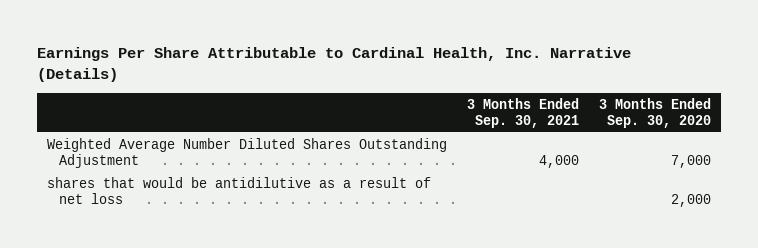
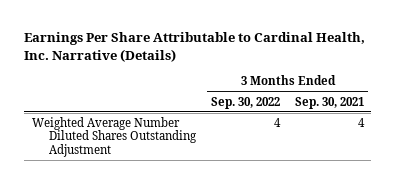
- | 3 Months Ended Sep. 30, 2021 | 3 Months Ended Sep. 30, 2020
+ | 3 Months Ended Sep. 30, 2022 | 3 Months Ended Sep. 30, 2021
- Weighted Average Number Diluted Shares Outstanding Adjustment | 4,000 | 7,000
- shares that would be antidilutive as a result of net loss | | 2,000
+ Weighted Average Number Diluted Shares Outstanding Adjustment | 4 | 4

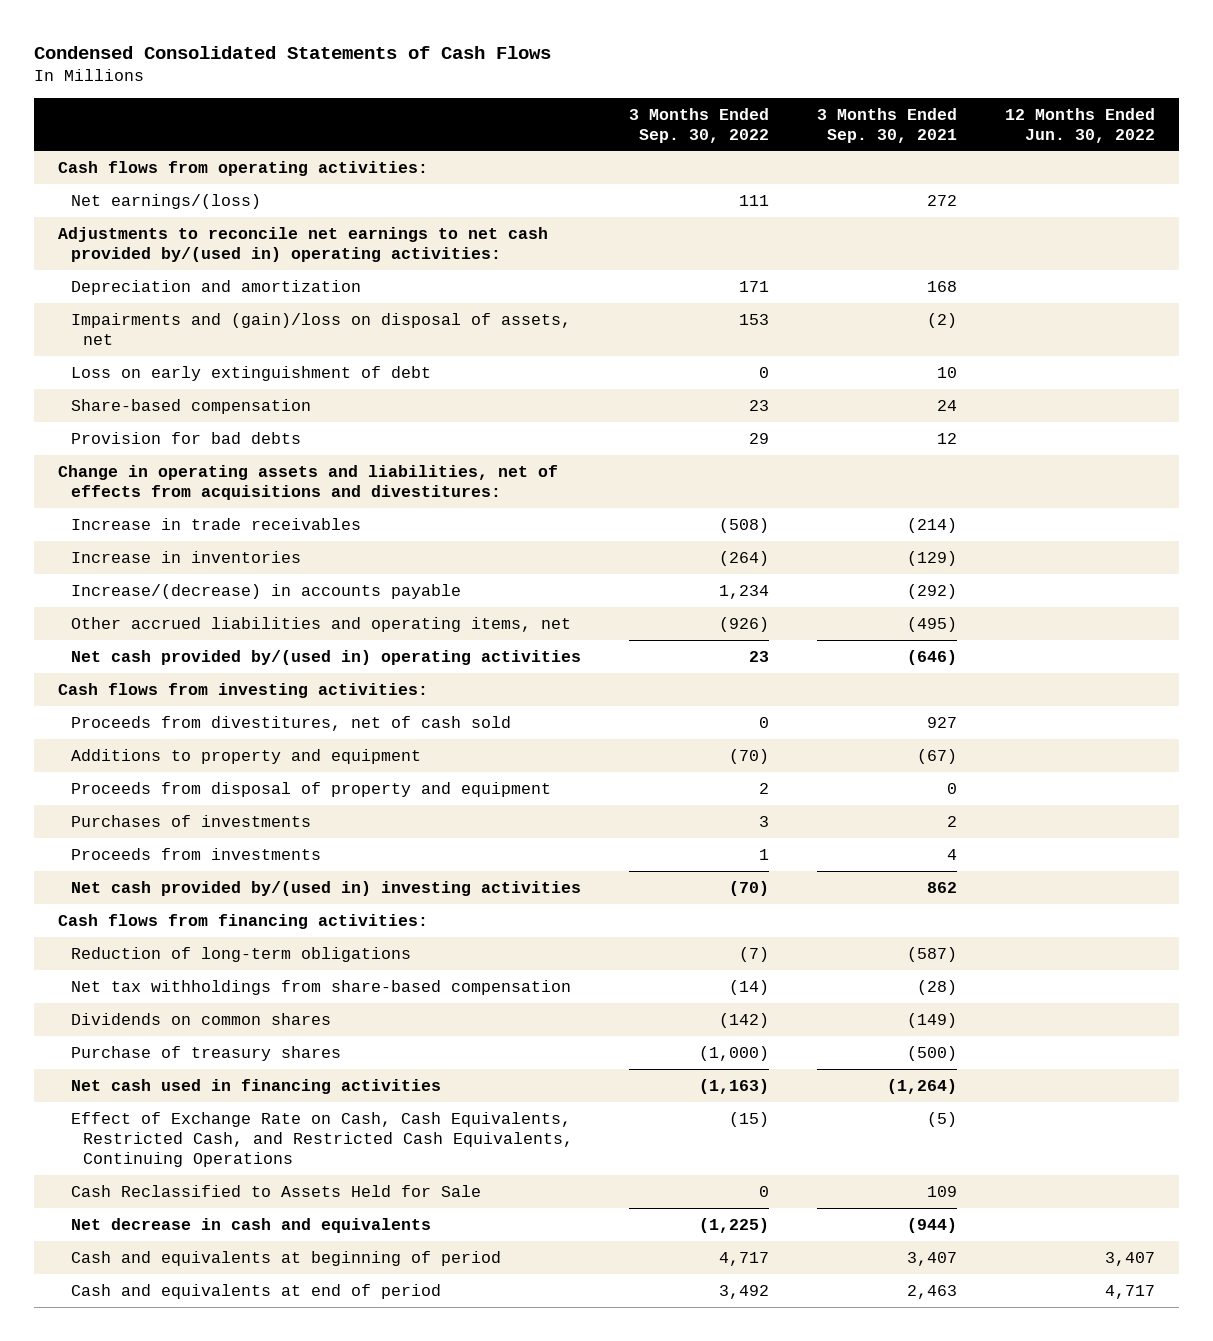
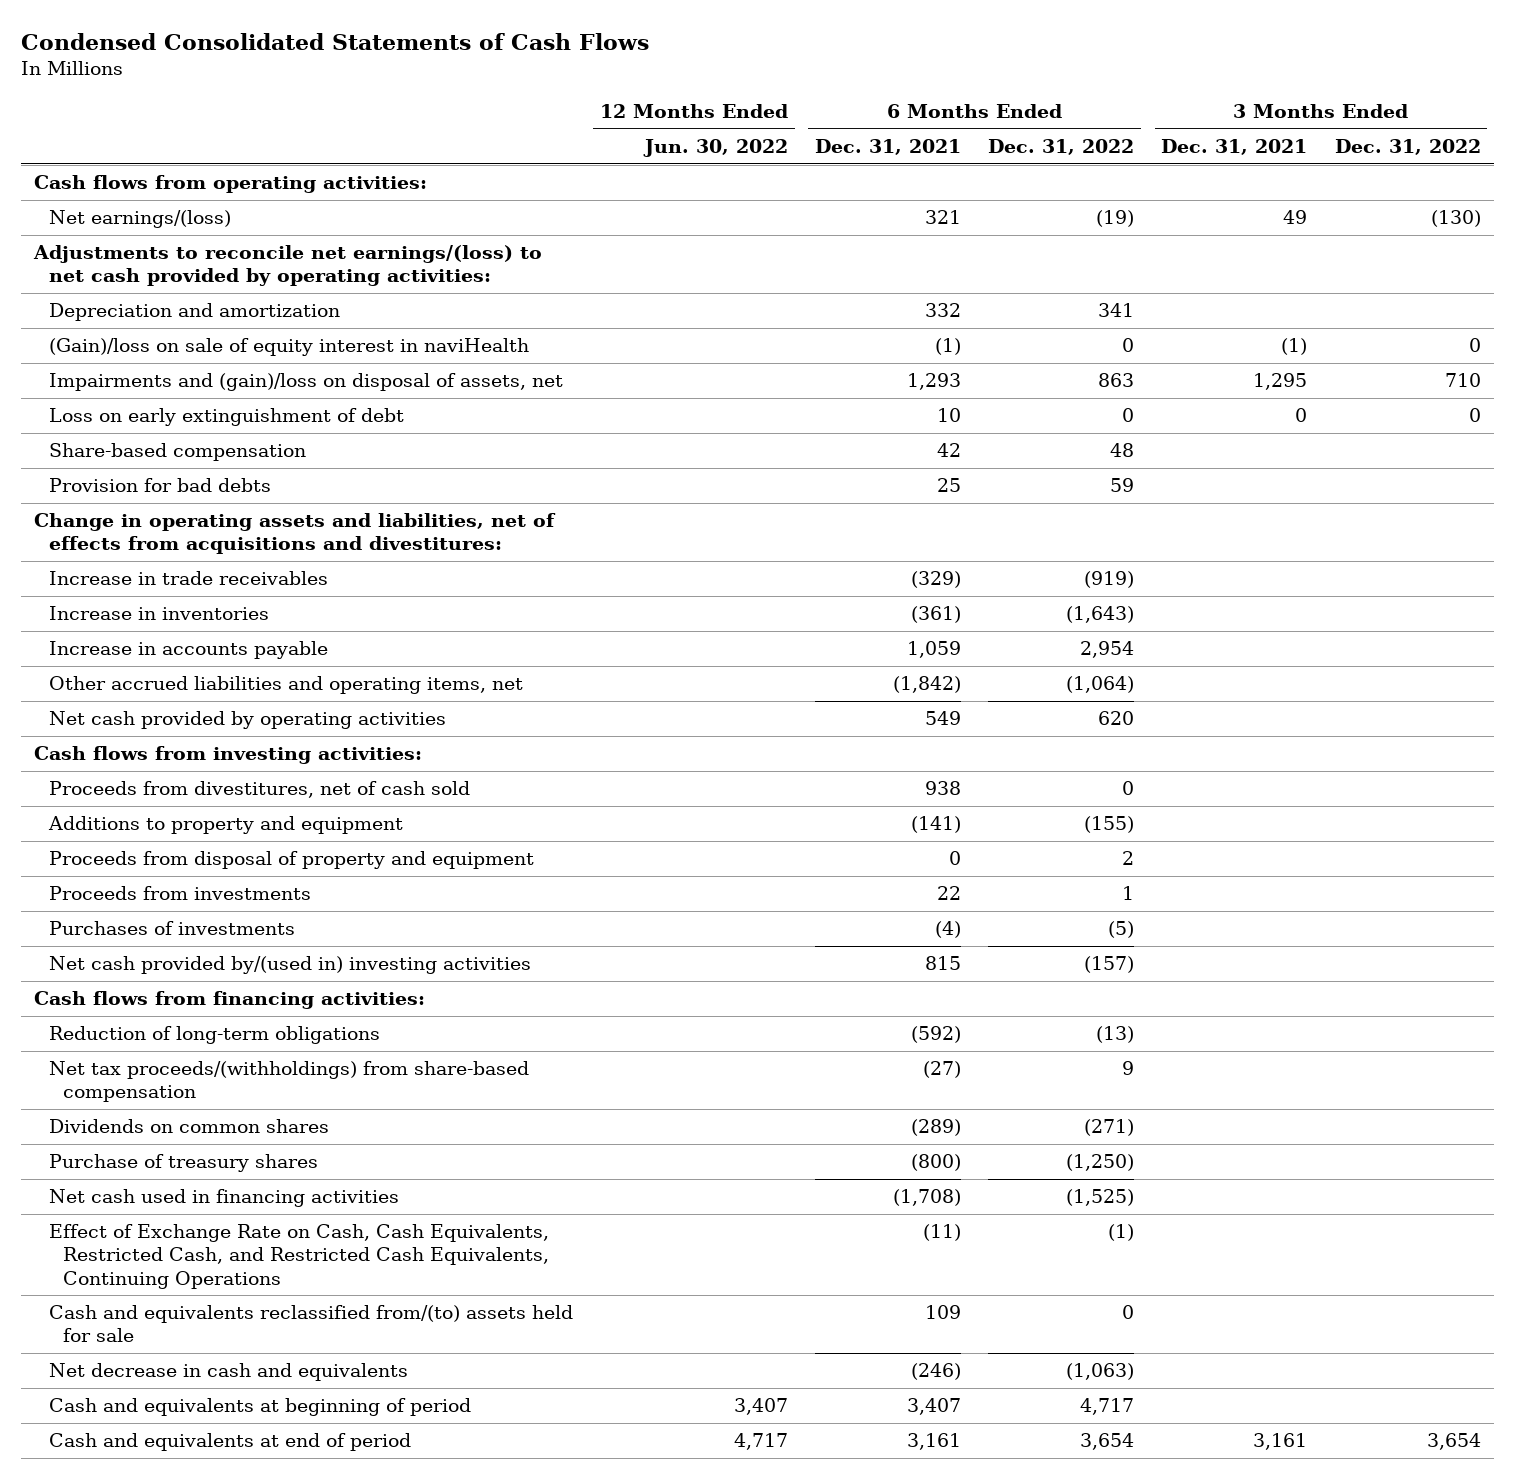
- | 3 Months Ended Sep. 30, 2022 | 3 Months Ended Sep. 30, 2021 | 12 Months Ended Jun. 30, 2022
+ | 12 Months Ended Jun. 30, 2022 | 6 Months Ended Dec. 31, 2021 | 6 Months Ended Dec. 31, 2022 | 3 Months Ended Dec. 31, 2021 | 3 Months Ended Dec. 31, 2022
- Adjustments to reconcile net earnings to net cash provided by/(used in) operating activities:
+ Adjustments to reconcile net earnings/(loss) to net cash provided by operating activities:
+ (Gain)/loss on sale of equity interest in naviHealth | | (1) | 0 | (1) | 0
- Increase/(decrease) in accounts payable | 1,234 | (292) |
+ Increase in accounts payable | | 1,059 | 2,954 | |
- Net cash provided by/(used in) operating activities | 23 | (646) |
+ Net cash provided by operating activities | | 549 | 620 | |
moved down: Purchases of investments | | (4) | (5) | |
- Net tax withholdings from share-based compensation | (14) | (28) |
+ Net tax proceeds/(withholdings) from share-based compensation | | (27) | 9 | |
- Cash Reclassified to Assets Held for Sale | 0 | 109 |
+ Cash and equivalents reclassified from/(to) assets held for sale | | 109 | 0 | |

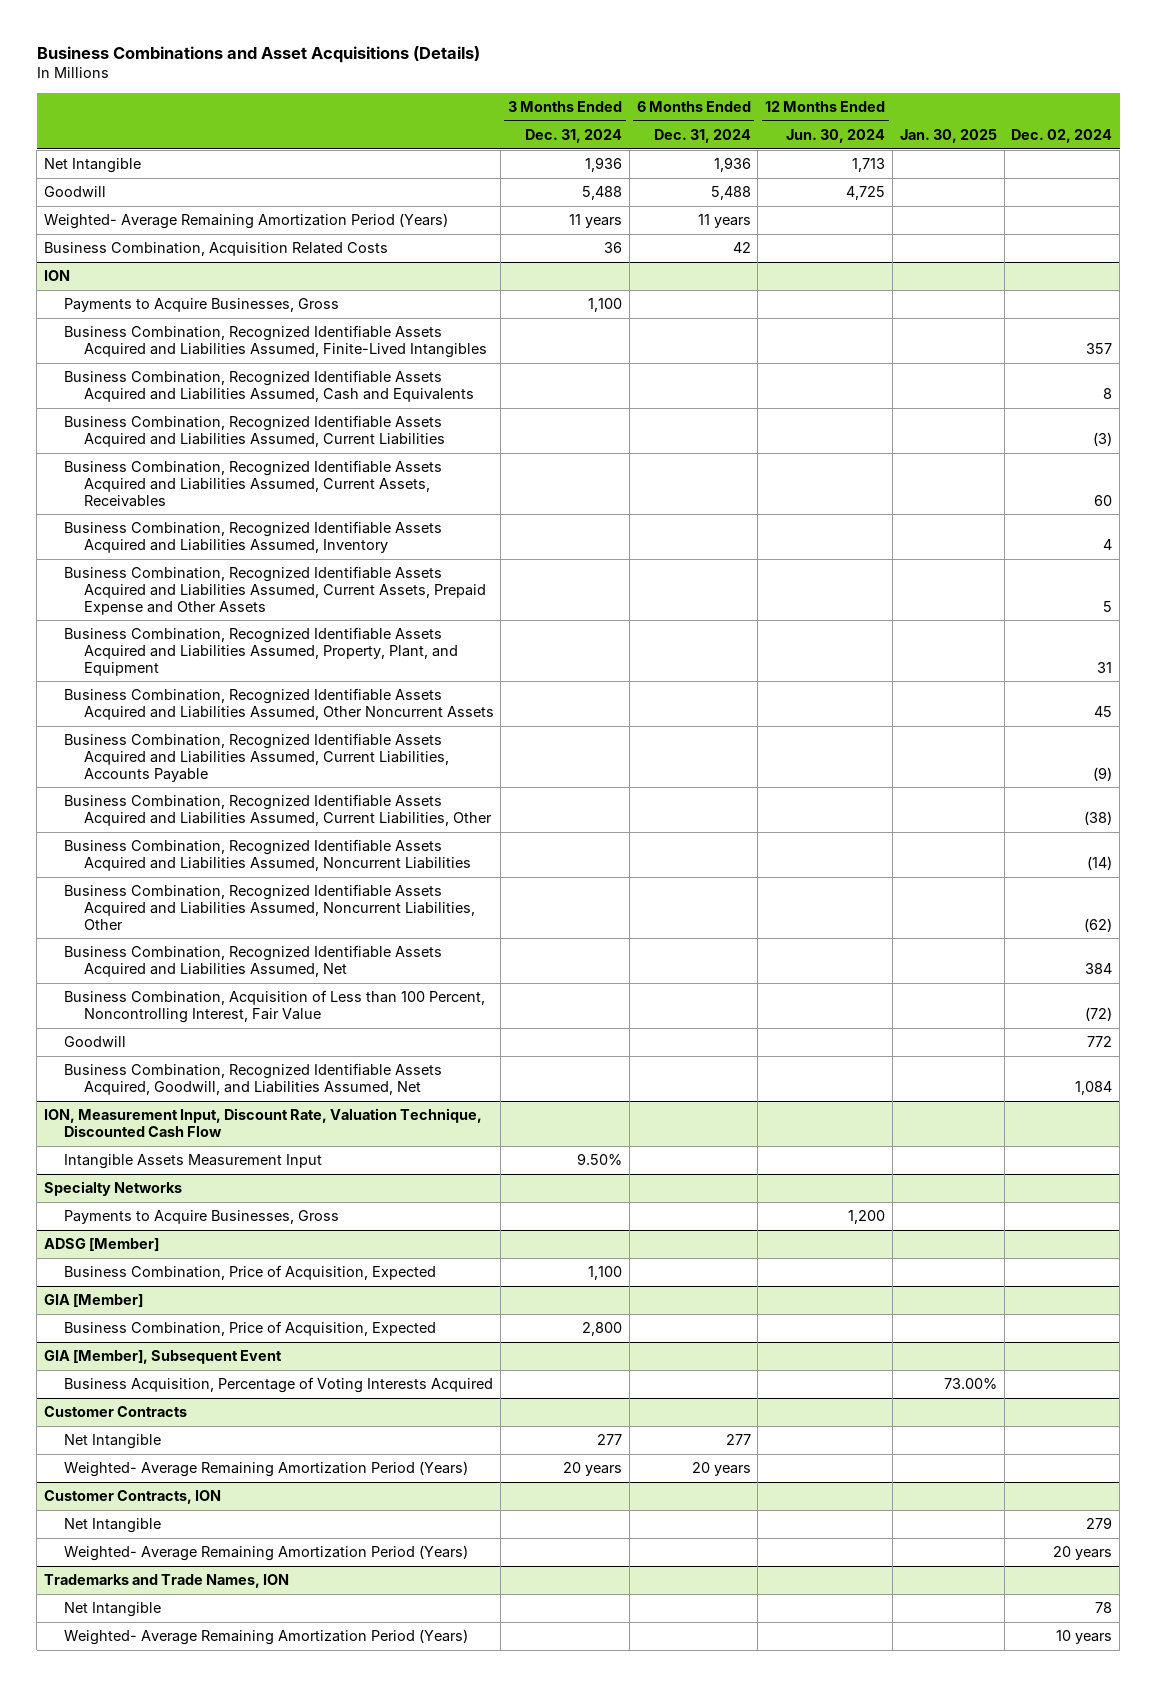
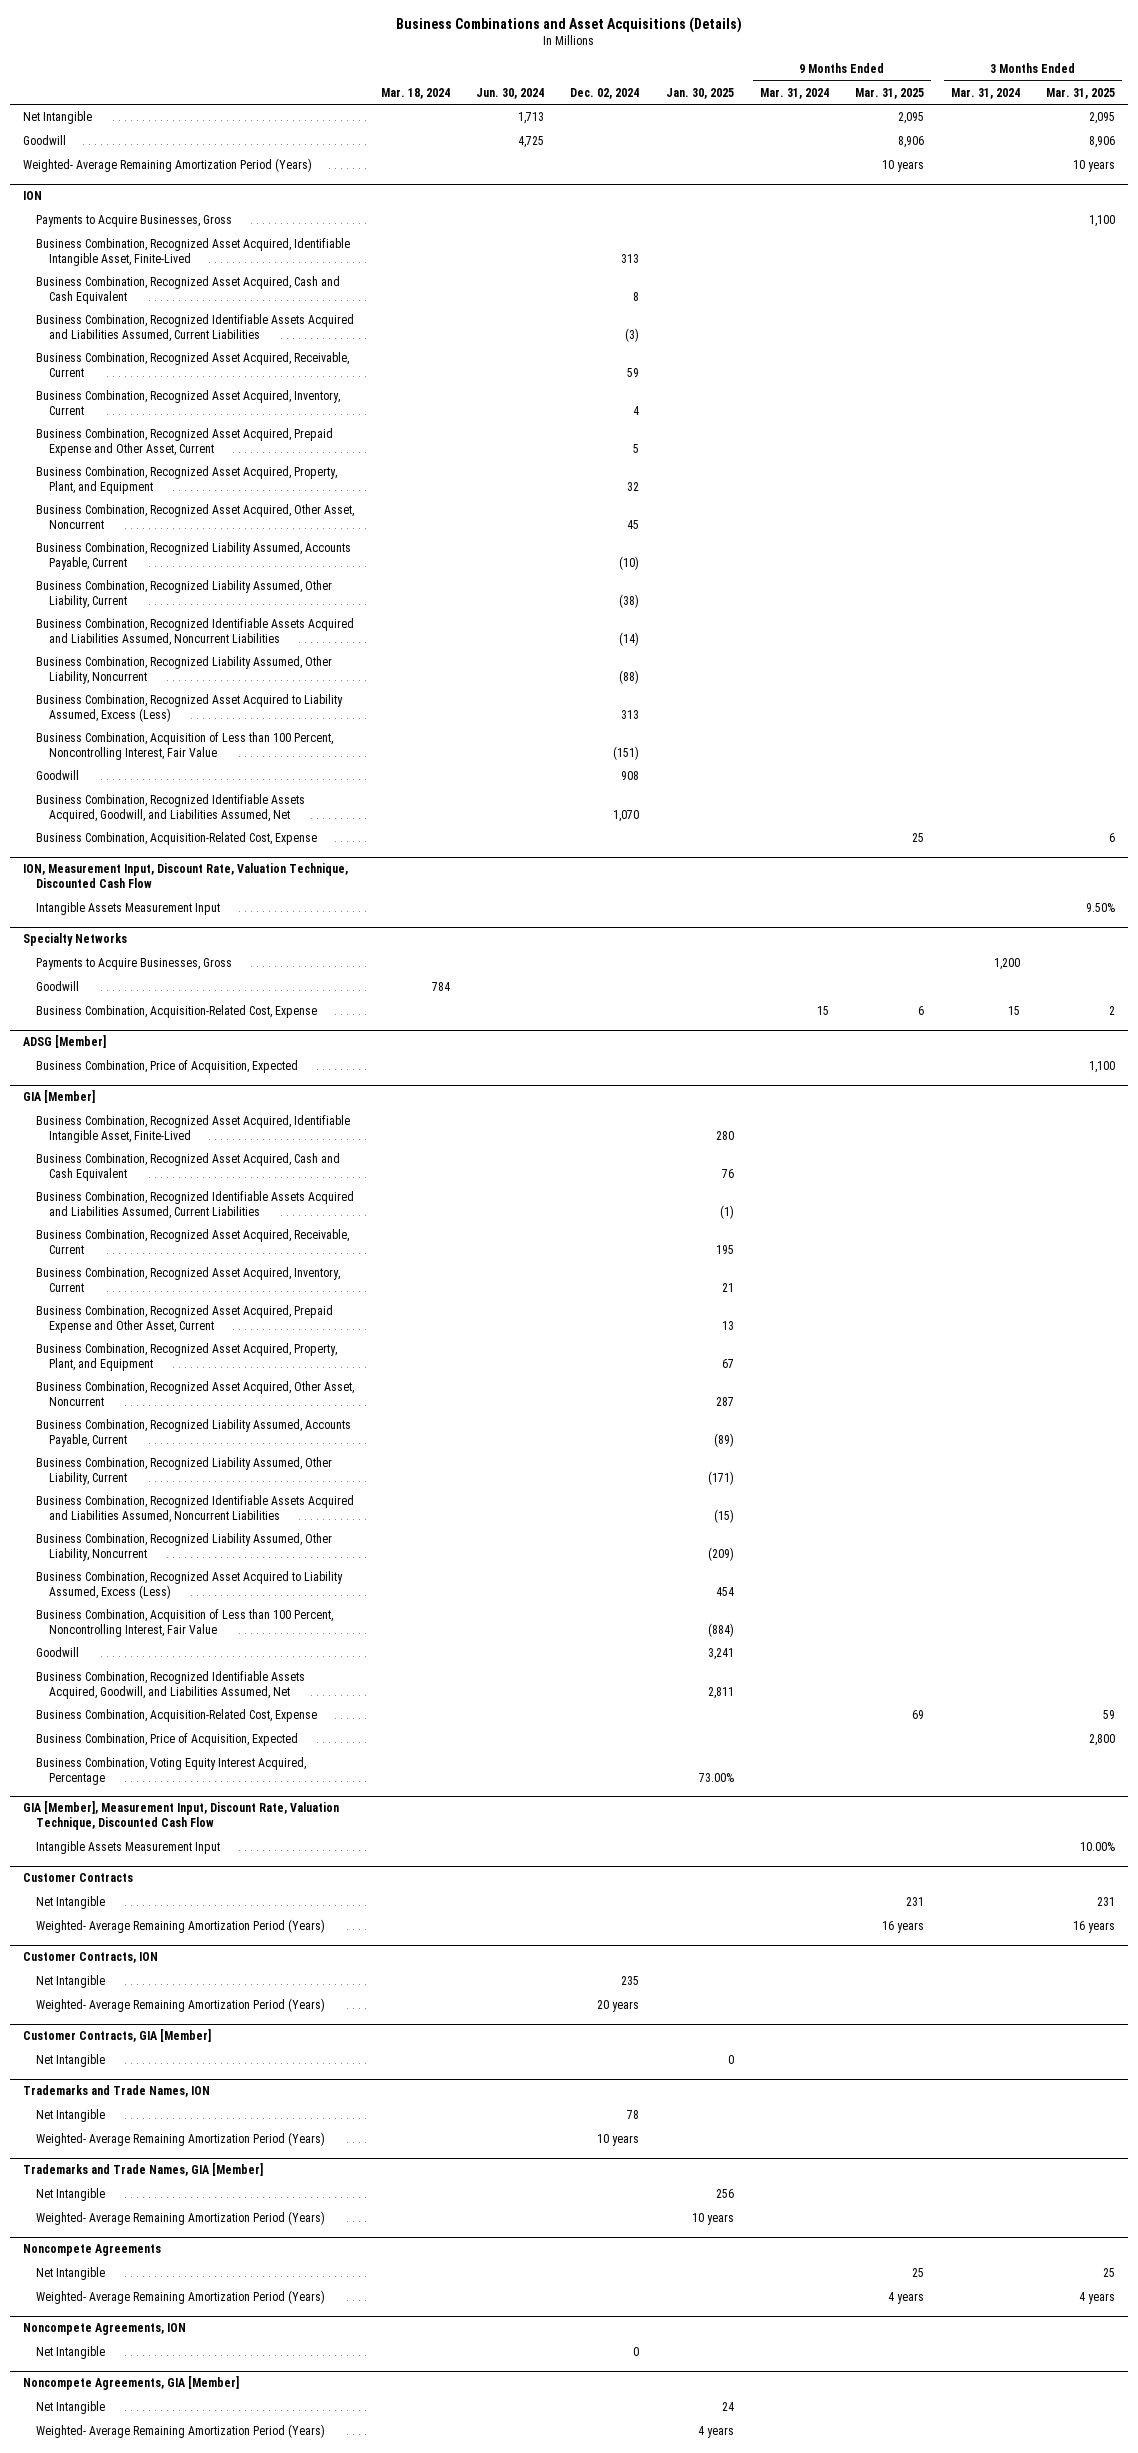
- | 3 Months Ended Dec. 31, 2024 | 6 Months Ended Dec. 31, 2024 | 12 Months Ended Jun. 30, 2024 | Jan. 30, 2025 | Dec. 02, 2024
+ | Mar. 18, 2024 | Jun. 30, 2024 | Dec. 02, 2024 | Jan. 30, 2025 | 9 Months Ended Mar. 31, 2024 | 9 Months Ended Mar. 31, 2025 | 3 Months Ended Mar. 31, 2024 | 3 Months Ended Mar. 31, 2025
- Business Combination, Acquisition Related Costs | 36 | 42 | | |
@ ION
- Business Combination, Recognized Identifiable Assets Acquired and Liabilities Assumed, Finite-Lived Intangibles | | | | | 357
- Business Combination, Recognized Identifiable Assets Acquired and Liabilities Assumed, Cash and Equivalents | | | | | 8
+ Business Combination, Recognized Asset Acquired, Identifiable Intangible Asset, Finite-Lived | | | 313 | | | | |
+ Business Combination, Recognized Asset Acquired, Cash and Cash Equivalent | | | 8 | | | | |
- Business Combination, Recognized Identifiable Assets Acquired and Liabilities Assumed, Current Assets, Receivables | | | | | 60
- Business Combination, Recognized Identifiable Assets Acquired and Liabilities Assumed, Inventory | | | | | 4
- Business Combination, Recognized Identifiable Assets Acquired and Liabilities Assumed, Current Assets, Prepaid Expense and Other Assets | | | | | 5
- Business Combination, Recognized Identifiable Assets Acquired and Liabilities Assumed, Property, Plant, and Equipment | | | | | 31
- Business Combination, Recognized Identifiable Assets Acquired and Liabilities Assumed, Other Noncurrent Assets | | | | | 45
- Business Combination, Recognized Identifiable Assets Acquired and Liabilities Assumed, Current Liabilities, Accounts Payable | | | | | (9)
- Business Combination, Recognized Identifiable Assets Acquired and Liabilities Assumed, Current Liabilities, Other | | | | | (38)
+ Business Combination, Recognized Asset Acquired, Receivable, Current | | | 59 | | | | |
+ Business Combination, Recognized Asset Acquired, Inventory, Current | | | 4 | | | | |
+ Business Combination, Recognized Asset Acquired, Prepaid Expense and Other Asset, Current | | | 5 | | | | |
+ Business Combination, Recognized Asset Acquired, Property, Plant, and Equipment | | | 32 | | | | |
+ Business Combination, Recognized Asset Acquired, Other Asset, Noncurrent | | | 45 | | | | |
+ Business Combination, Recognized Liability Assumed, Accounts Payable, Current | | | (10) | | | | |
+ Business Combination, Recognized Liability Assumed, Other Liability, Current | | | (38) | | | | |
- Business Combination, Recognized Identifiable Assets Acquired and Liabilities Assumed, Noncurrent Liabilities, Other | | | | | (62)
- Business Combination, Recognized Identifiable Assets Acquired and Liabilities Assumed, Net | | | | | 384
- Business Combination, Acquisition of Less than 100 Percent, Noncontrolling Interest, Fair Value | | | | | (72)
- Goodwill | | | | | 772
- Business Combination, Recognized Identifiable Assets Acquired, Goodwill, and Liabilities Assumed, Net | | | | | 1,084
+ Business Combination, Recognized Liability Assumed, Other Liability, Noncurrent | | | (88) | | | | |
+ Business Combination, Recognized Asset Acquired to Liability Assumed, Excess (Less) | | | 313 | | | | |
+ Business Combination, Acquisition of Less than 100 Percent, Noncontrolling Interest, Fair Value | | | (151) | | | | |
+ Goodwill | | | 908 | | | | |
+ Business Combination, Recognized Identifiable Assets Acquired, Goodwill, and Liabilities Assumed, Net | | | 1,070 | | | | |
+ Business Combination, Acquisition-Related Cost, Expense | | | | | | 25 | | 6
@ Specialty Networks
+ Goodwill | 784 | | | | | | |
+ Business Combination, Acquisition-Related Cost, Expense | | | | | 15 | 6 | 15 | 2
@ GIA [Member]
+ Business Combination, Recognized Asset Acquired, Identifiable Intangible Asset, Finite-Lived | | | | 280 | | | |
+ Business Combination, Recognized Asset Acquired, Cash and Cash Equivalent | | | | 76 | | | |
+ Business Combination, Recognized Identifiable Assets Acquired and Liabilities Assumed, Current Liabilities | | | | (1) | | | |
+ Business Combination, Recognized Asset Acquired, Receivable, Current | | | | 195 | | | |
+ Business Combination, Recognized Asset Acquired, Inventory, Current | | | | 21 | | | |
+ Business Combination, Recognized Asset Acquired, Prepaid Expense and Other Asset, Current | | | | 13 | | | |
+ Business Combination, Recognized Asset Acquired, Property, Plant, and Equipment | | | | 67 | | | |
+ Business Combination, Recognized Asset Acquired, Other Asset, Noncurrent | | | | 287 | | | |
+ Business Combination, Recognized Liability Assumed, Accounts Payable, Current | | | | (89) | | | |
+ Business Combination, Recognized Liability Assumed, Other Liability, Current | | | | (171) | | | |
+ Business Combination, Recognized Identifiable Assets Acquired and Liabilities Assumed, Noncurrent Liabilities | | | | (15) | | | |
+ Business Combination, Recognized Liability Assumed, Other Liability, Noncurrent | | | | (209) | | | |
+ Business Combination, Recognized Asset Acquired to Liability Assumed, Excess (Less) | | | | 454 | | | |
+ Business Combination, Acquisition of Less than 100 Percent, Noncontrolling Interest, Fair Value | | | | (884) | | | |
+ Goodwill | | | | 3,241 | | | |
+ Business Combination, Recognized Identifiable Assets Acquired, Goodwill, and Liabilities Assumed, Net | | | | 2,811 | | | |
+ Business Combination, Acquisition-Related Cost, Expense | | | | | | 69 | | 59
- GIA [Member], Subsequent Event
- Business Acquisition, Percentage of Voting Interests Acquired | | | | 73.00% |
@ GIA [Member]
+ Business Combination, Voting Equity Interest Acquired, Percentage | | | | 73.00% | | | |
+ GIA [Member], Measurement Input, Discount Rate, Valuation Technique, Discounted Cash Flow
+ Intangible Assets Measurement Input | | | | | | | | 10.00%
@ Customer Contracts, ION
- Net Intangible | | | | | 279
+ Net Intangible | | | 235 | | | | |
+ Customer Contracts, GIA [Member]
+ Net Intangible | | | | 0 | | | |
+ Trademarks and Trade Names, GIA [Member]
+ Net Intangible | | | | 256 | | | |
+ Weighted- Average Remaining Amortization Period (Years) | | | | 10 years | | | |
+ Noncompete Agreements
+ Net Intangible | | | | | | 25 | | 25
+ Weighted- Average Remaining Amortization Period (Years) | | | | | | 4 years | | 4 years
+ Noncompete Agreements, ION
+ Net Intangible | | | 0 | | | | |
+ Noncompete Agreements, GIA [Member]
+ Net Intangible | | | | 24 | | | |
+ Weighted- Average Remaining Amortization Period (Years) | | | | 4 years | | | |

